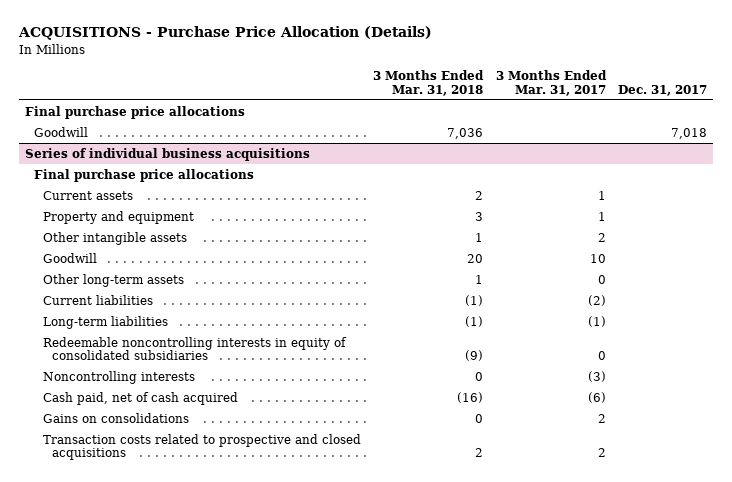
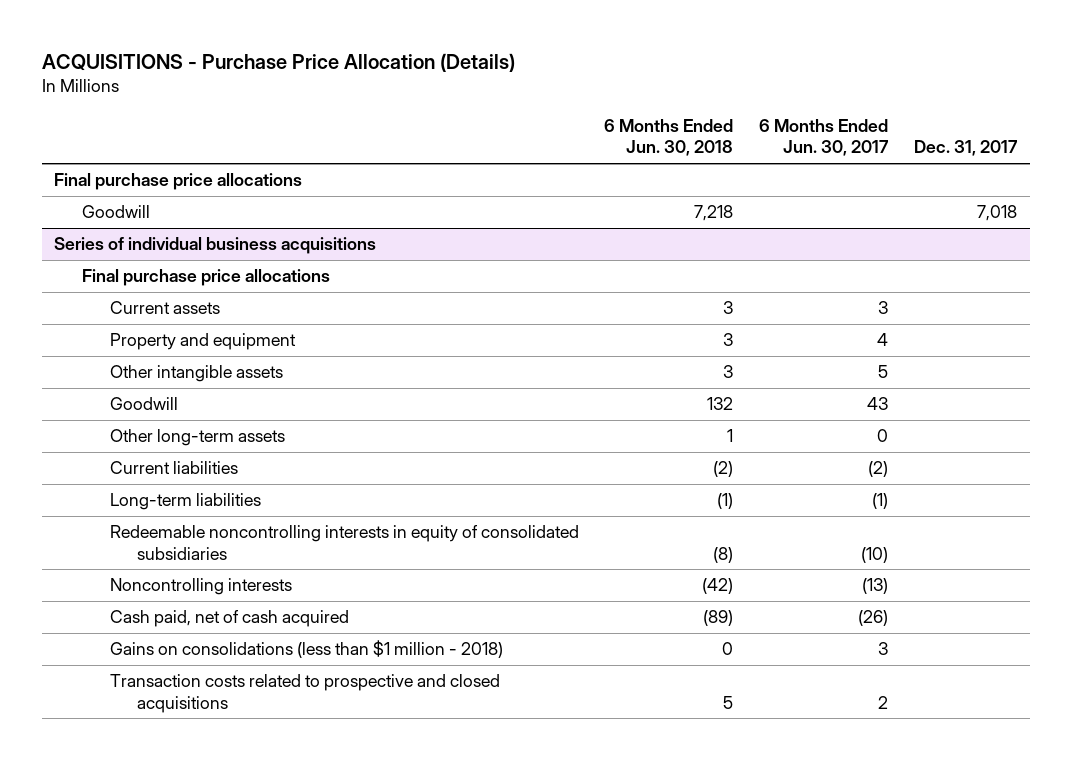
- | 3 Months Ended Mar. 31, 2018 | 3 Months Ended Mar. 31, 2017 | Dec. 31, 2017
+ | 6 Months Ended Jun. 30, 2018 | 6 Months Ended Jun. 30, 2017 | Dec. 31, 2017
@ Series of individual business acquisitions
- Gains on consolidations | 0 | 2 |
+ Gains on consolidations (less than $1 million - 2018) | 0 | 3 |

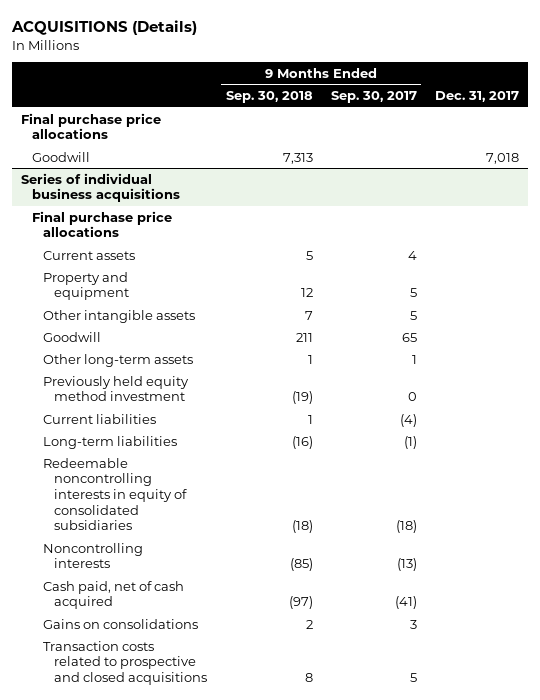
- ACQUISITIONS - Purchase Price Allocation (Details)
+ ACQUISITIONS (Details)
- | 6 Months Ended Jun. 30, 2018 | 6 Months Ended Jun. 30, 2017 | Dec. 31, 2017
+ | 9 Months Ended Sep. 30, 2018 | 9 Months Ended Sep. 30, 2017 | Dec. 31, 2017
@ Series of individual business acquisitions
+ Previously held equity method investment | (19) | 0 |
- Gains on consolidations (less than $1 million - 2018) | 0 | 3 |
+ Gains on consolidations | 2 | 3 |

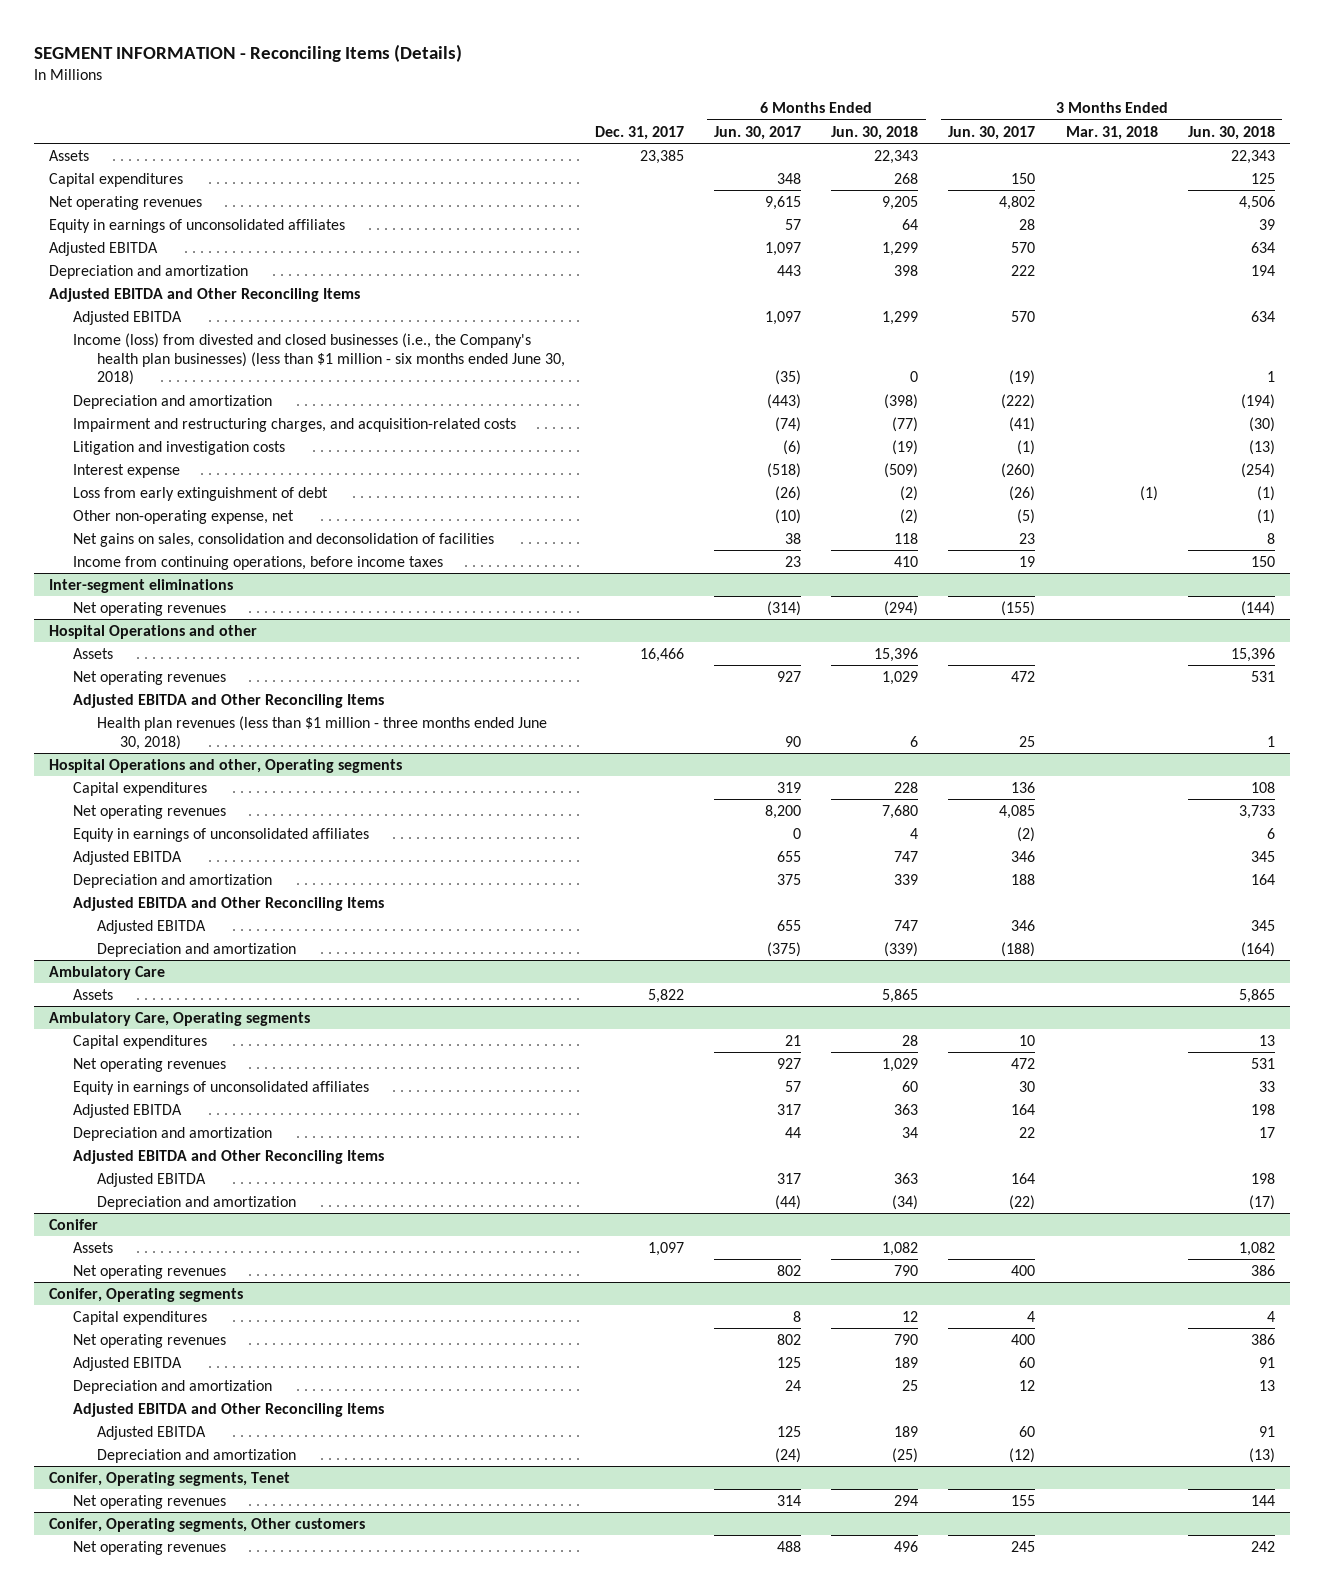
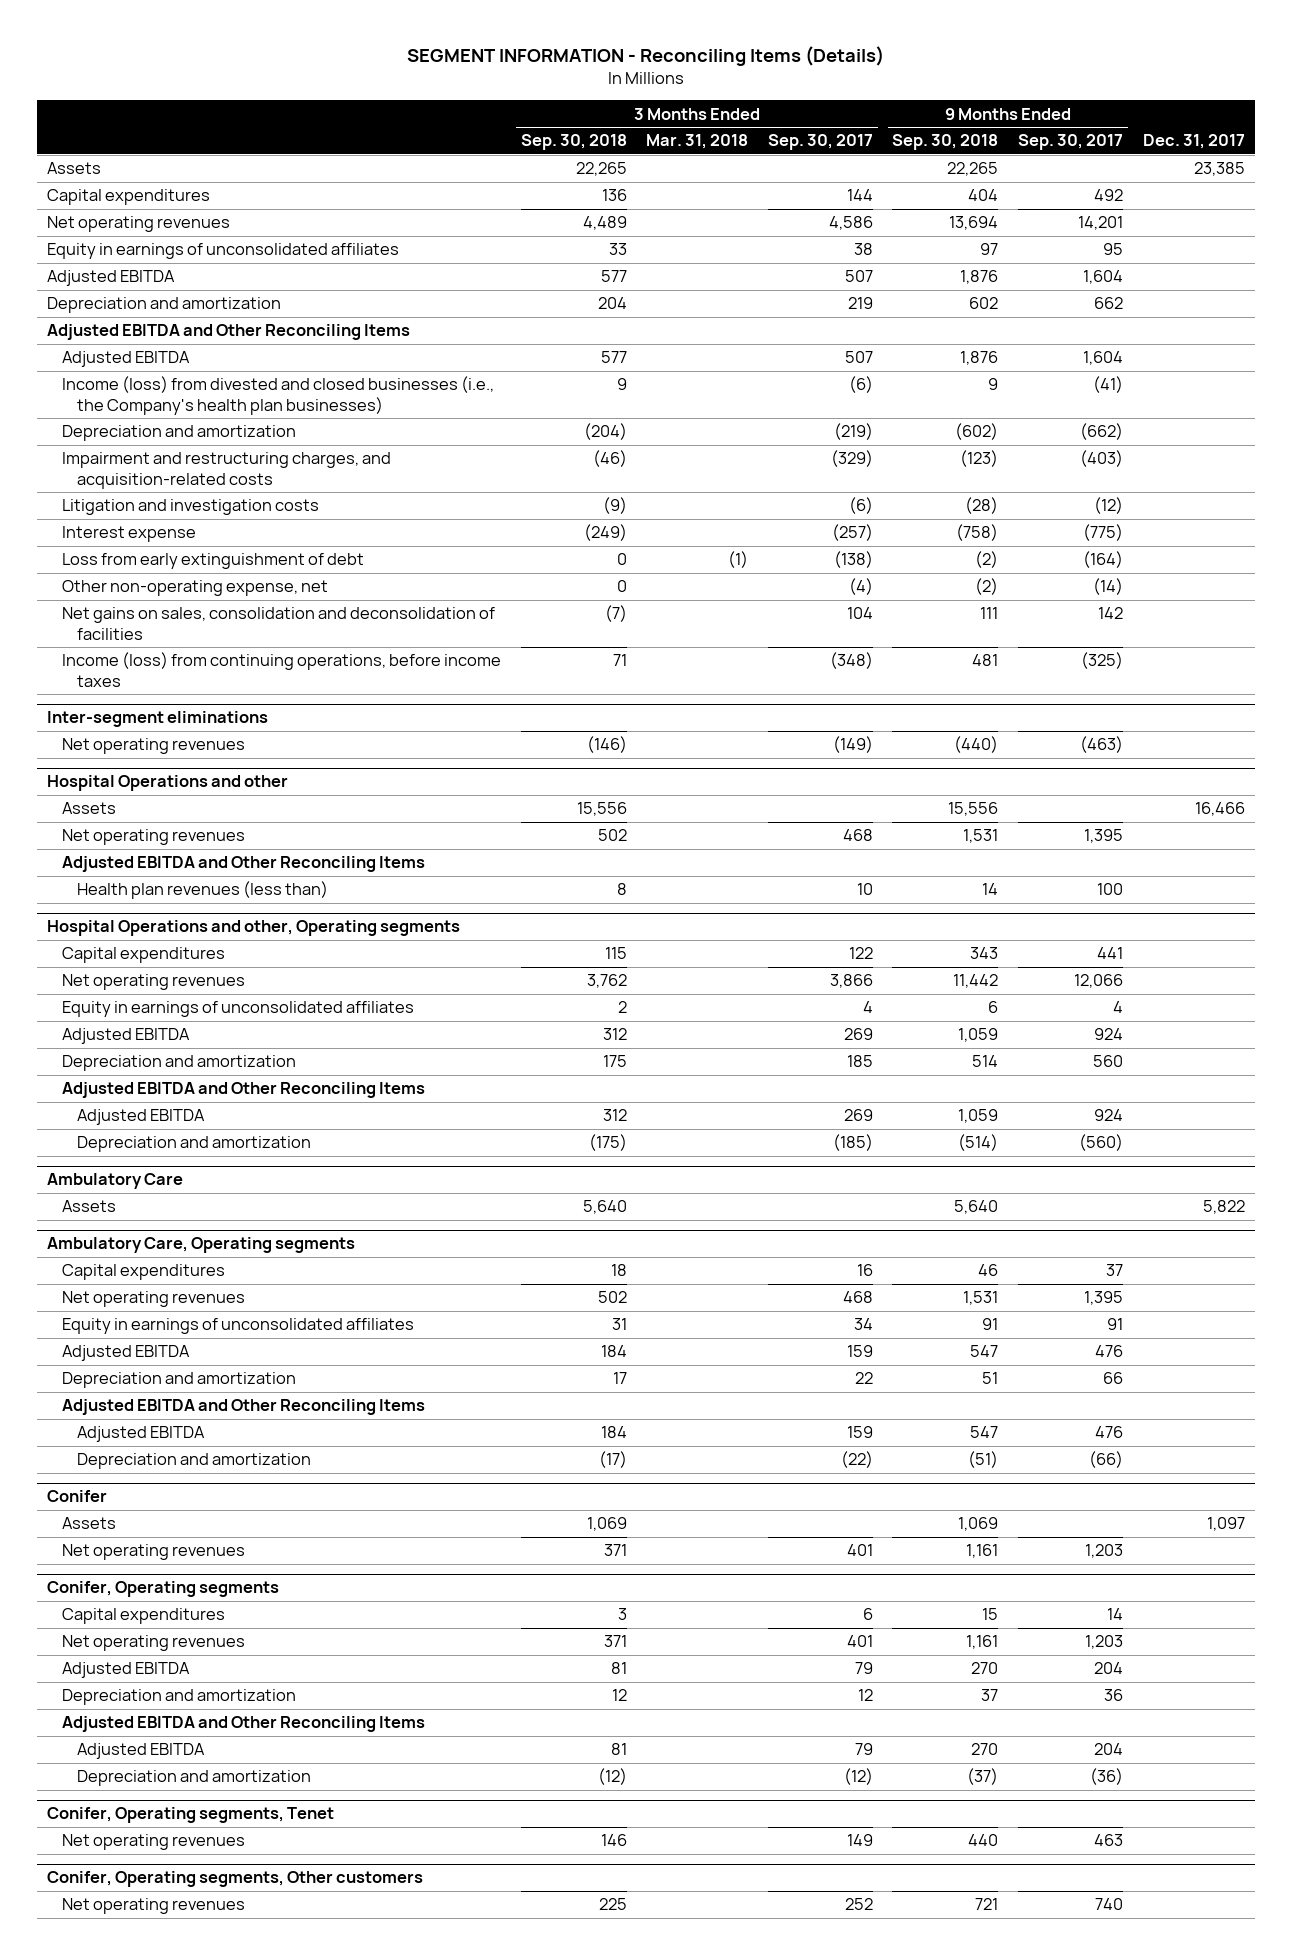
- | Dec. 31, 2017 | 6 Months Ended Jun. 30, 2017 | 6 Months Ended Jun. 30, 2018 | 3 Months Ended Jun. 30, 2017 | 3 Months Ended Mar. 31, 2018 | 3 Months Ended Jun. 30, 2018
+ | 3 Months Ended Sep. 30, 2018 | 3 Months Ended Mar. 31, 2018 | 3 Months Ended Sep. 30, 2017 | 9 Months Ended Sep. 30, 2018 | 9 Months Ended Sep. 30, 2017 | Dec. 31, 2017
- Income (loss) from divested and closed businesses (i.e., the Company's health plan businesses) (less than $1 million - six months ended June 30, 2018) | | (35) | 0 | (19) | | 1
+ Income (loss) from divested and closed businesses (i.e., the Company's health plan businesses) | 9 | | (6) | 9 | (41) |
- Income from continuing operations, before income taxes | | 23 | 410 | 19 | | 150
+ Income (loss) from continuing operations, before income taxes | 71 | | (348) | 481 | (325) |
@ Hospital Operations and other
- Health plan revenues (less than $1 million - three months ended June 30, 2018) | | 90 | 6 | 25 | | 1
+ Health plan revenues (less than) | 8 | | 10 | 14 | 100 |

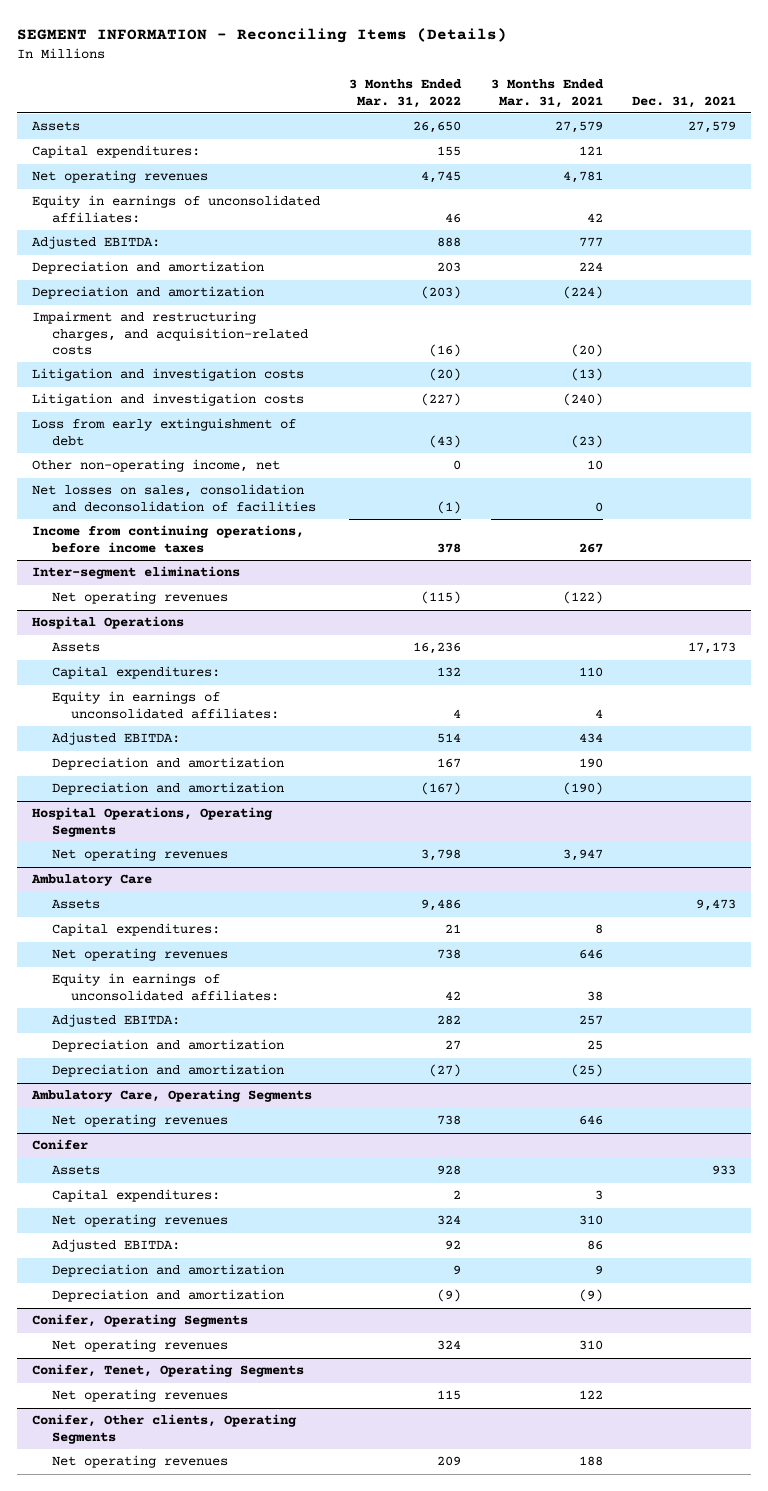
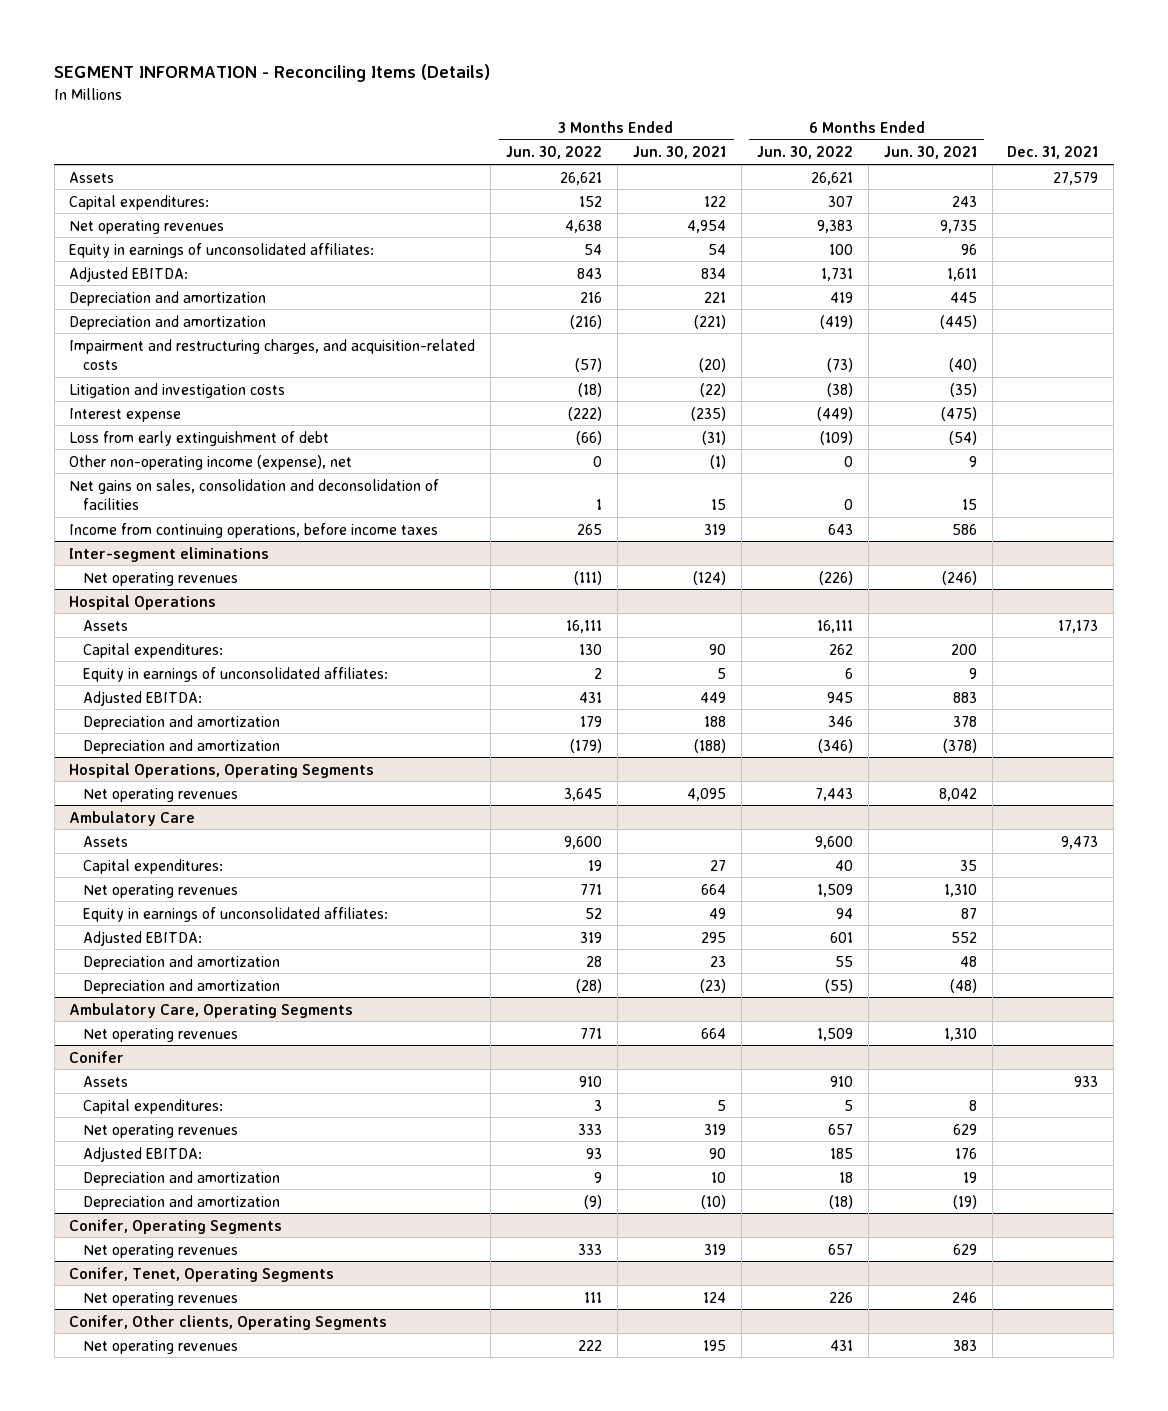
- | 3 Months Ended Mar. 31, 2022 | 3 Months Ended Mar. 31, 2021 | Dec. 31, 2021
+ | 3 Months Ended Jun. 30, 2022 | 3 Months Ended Jun. 30, 2021 | 6 Months Ended Jun. 30, 2022 | 6 Months Ended Jun. 30, 2021 | Dec. 31, 2021
- Litigation and investigation costs | (227) | (240) |
+ Interest expense | (222) | (235) | (449) | (475) |
- Other non-operating income, net | 0 | 10 |
- Net losses on sales, consolidation and deconsolidation of facilities | (1) | 0 |
+ Other non-operating income (expense), net | 0 | (1) | 0 | 9 |
+ Net gains on sales, consolidation and deconsolidation of facilities | 1 | 15 | 0 | 15 |

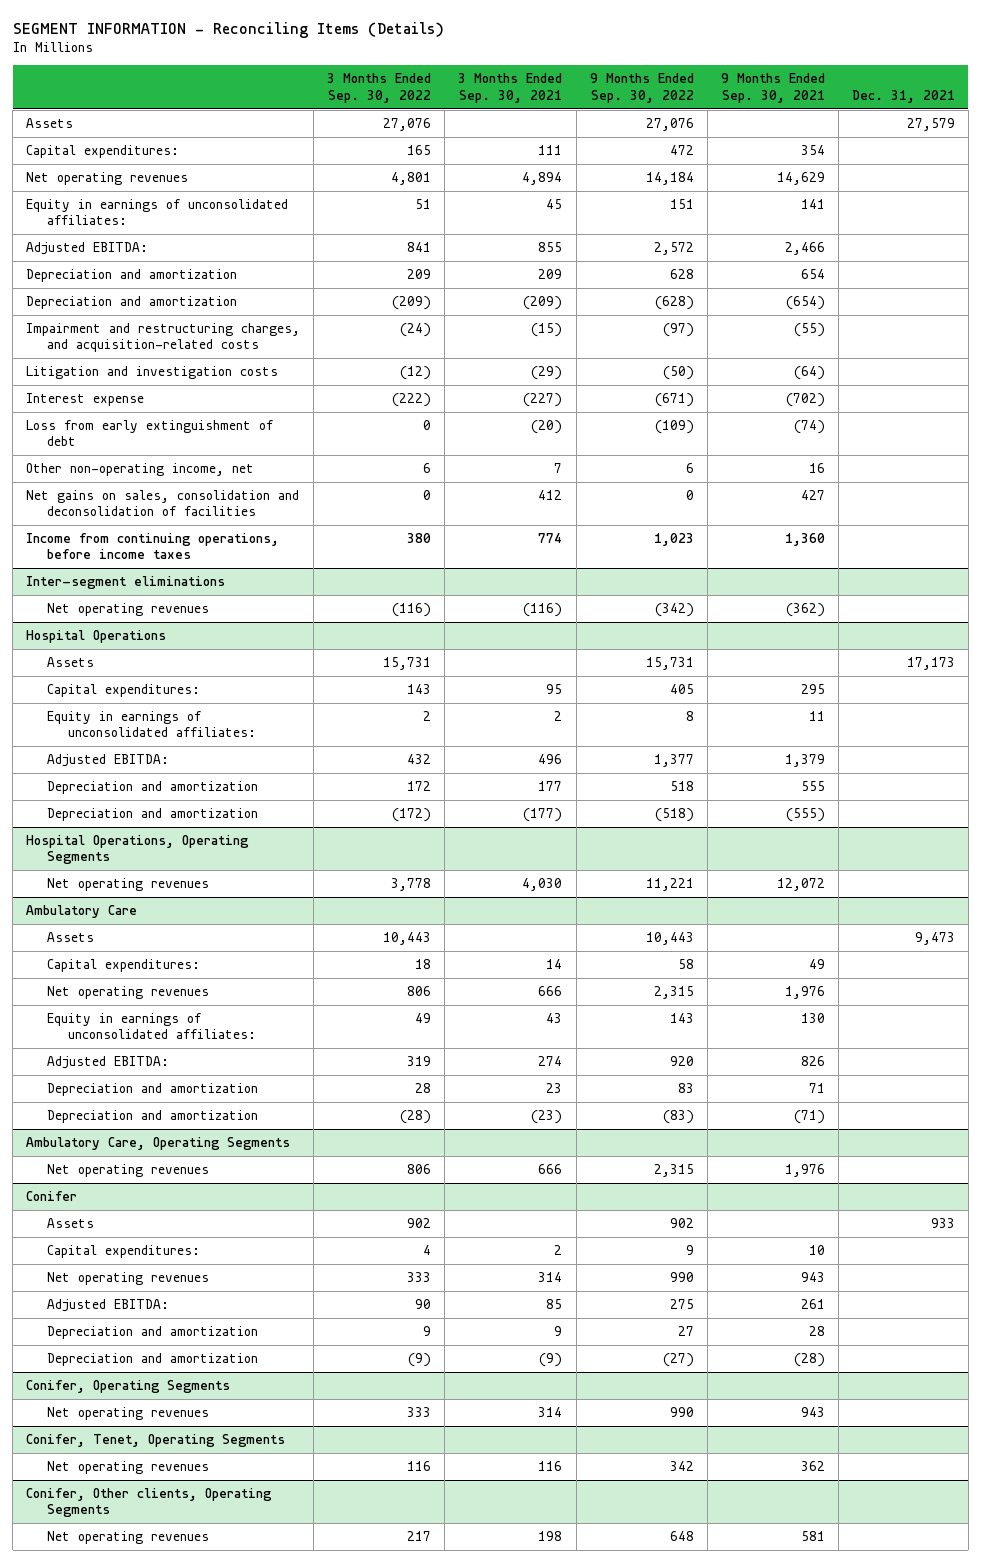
- | 3 Months Ended Jun. 30, 2022 | 3 Months Ended Jun. 30, 2021 | 6 Months Ended Jun. 30, 2022 | 6 Months Ended Jun. 30, 2021 | Dec. 31, 2021
+ | 3 Months Ended Sep. 30, 2022 | 3 Months Ended Sep. 30, 2021 | 9 Months Ended Sep. 30, 2022 | 9 Months Ended Sep. 30, 2021 | Dec. 31, 2021
- Other non-operating income (expense), net | 0 | (1) | 0 | 9 |
+ Other non-operating income, net | 6 | 7 | 6 | 16 |

